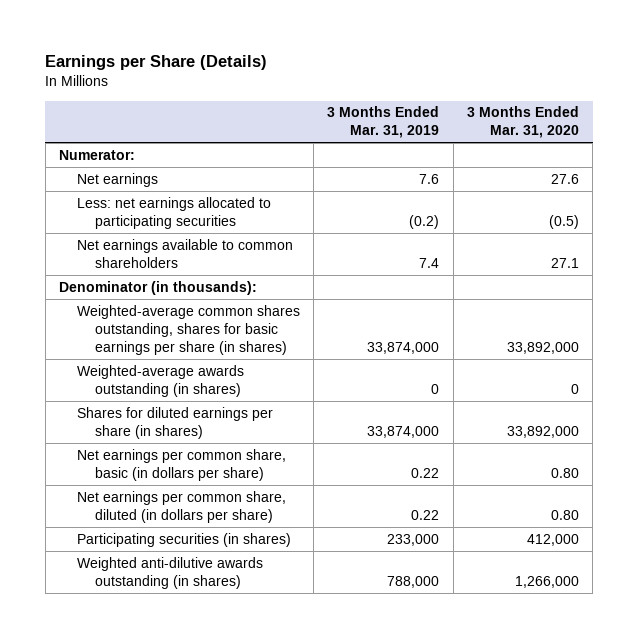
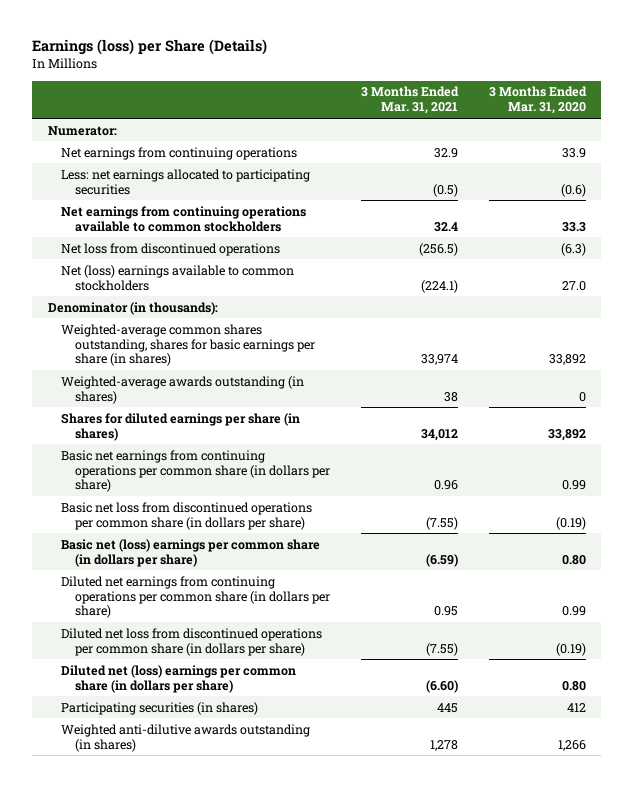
- Earnings per Share (Details)
+ Earnings (loss) per Share (Details)
- | 3 Months Ended Mar. 31, 2019 | 3 Months Ended Mar. 31, 2020
+ | 3 Months Ended Mar. 31, 2021 | 3 Months Ended Mar. 31, 2020
- Net earnings | 7.6 | 27.6
- Less: net earnings allocated to participating securities | (0.2) | (0.5)
- Net earnings available to common shareholders | 7.4 | 27.1
+ Net earnings from continuing operations | 32.9 | 33.9
+ Less: net earnings allocated to participating securities | (0.5) | (0.6)
+ Net earnings from continuing operations available to common stockholders | 32.4 | 33.3
+ Net loss from discontinued operations | (256.5) | (6.3)
+ Net (loss) earnings available to common stockholders | (224.1) | 27.0
- Weighted-average common shares outstanding, shares for basic earnings per share (in shares) | 33,874,000 | 33,892,000
+ Weighted-average common shares outstanding, shares for basic earnings per share (in shares) | 33,974 | 33,892
- Shares for diluted earnings per share (in shares) | 33,874,000 | 33,892,000
- Net earnings per common share, basic (in dollars per share) | 0.22 | 0.80
- Net earnings per common share, diluted (in dollars per share) | 0.22 | 0.80
- Participating securities (in shares) | 233,000 | 412,000
- Weighted anti-dilutive awards outstanding (in shares) | 788,000 | 1,266,000
+ Shares for diluted earnings per share (in shares) | 34,012 | 33,892
+ Basic net earnings from continuing operations per common share (in dollars per share) | 0.96 | 0.99
+ Basic net loss from discontinued operations per common share (in dollars per share) | (7.55) | (0.19)
+ Basic net (loss) earnings per common share (in dollars per share) | (6.59) | 0.80
+ Diluted net earnings from continuing operations per common share (in dollars per share) | 0.95 | 0.99
+ Diluted net loss from discontinued operations per common share (in dollars per share) | (7.55) | (0.19)
+ Diluted net (loss) earnings per common share (in dollars per share) | (6.60) | 0.80
+ Participating securities (in shares) | 445 | 412
+ Weighted anti-dilutive awards outstanding (in shares) | 1,278 | 1,266

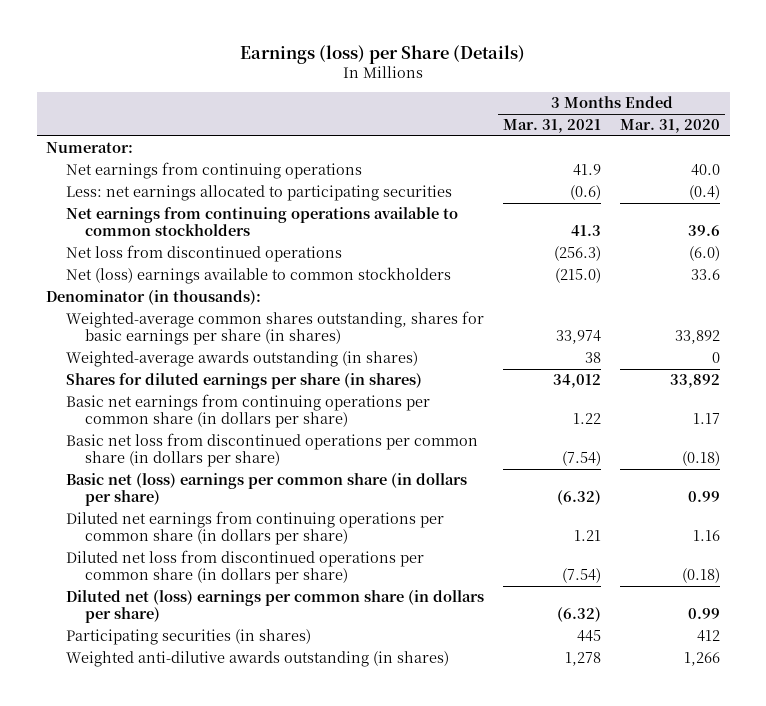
- Net earnings from continuing operations | 32.9 | 33.9
- Less: net earnings allocated to participating securities | (0.5) | (0.6)
- Net earnings from continuing operations available to common stockholders | 32.4 | 33.3
- Net loss from discontinued operations | (256.5) | (6.3)
- Net (loss) earnings available to common stockholders | (224.1) | 27.0
+ Net earnings from continuing operations | 41.9 | 40.0
+ Less: net earnings allocated to participating securities | (0.6) | (0.4)
+ Net earnings from continuing operations available to common stockholders | 41.3 | 39.6
+ Net loss from discontinued operations | (256.3) | (6.0)
+ Net (loss) earnings available to common stockholders | (215.0) | 33.6
- Basic net earnings from continuing operations per common share (in dollars per share) | 0.96 | 0.99
- Basic net loss from discontinued operations per common share (in dollars per share) | (7.55) | (0.19)
- Basic net (loss) earnings per common share (in dollars per share) | (6.59) | 0.80
- Diluted net earnings from continuing operations per common share (in dollars per share) | 0.95 | 0.99
- Diluted net loss from discontinued operations per common share (in dollars per share) | (7.55) | (0.19)
- Diluted net (loss) earnings per common share (in dollars per share) | (6.60) | 0.80
+ Basic net earnings from continuing operations per common share (in dollars per share) | 1.22 | 1.17
+ Basic net loss from discontinued operations per common share (in dollars per share) | (7.54) | (0.18)
+ Basic net (loss) earnings per common share (in dollars per share) | (6.32) | 0.99
+ Diluted net earnings from continuing operations per common share (in dollars per share) | 1.21 | 1.16
+ Diluted net loss from discontinued operations per common share (in dollars per share) | (7.54) | (0.18)
+ Diluted net (loss) earnings per common share (in dollars per share) | (6.32) | 0.99

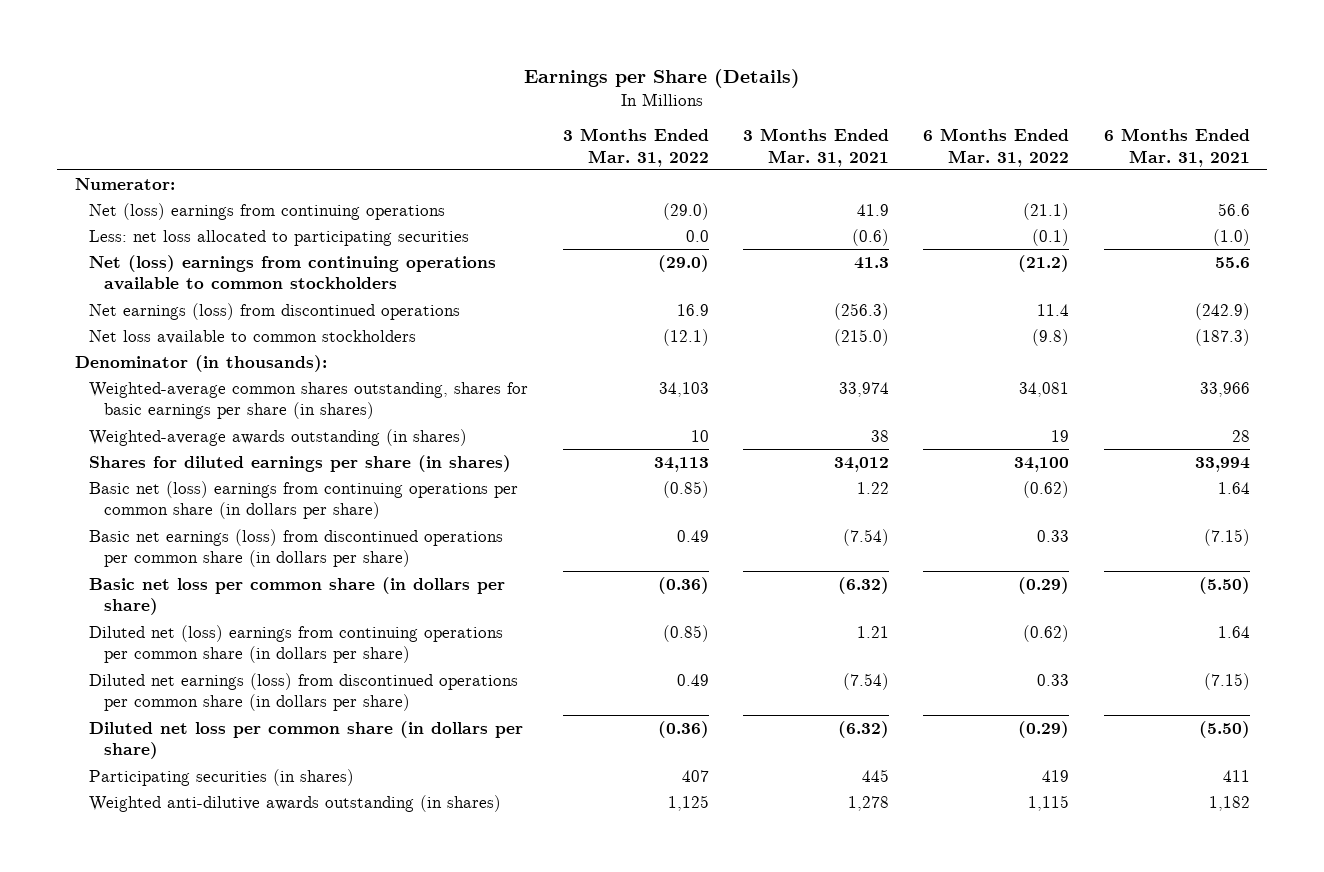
- Earnings (loss) per Share (Details)
+ Earnings per Share (Details)
- | 3 Months Ended Mar. 31, 2021 | 3 Months Ended Mar. 31, 2020
+ | 3 Months Ended Mar. 31, 2022 | 3 Months Ended Mar. 31, 2021 | 6 Months Ended Mar. 31, 2022 | 6 Months Ended Mar. 31, 2021
- Net earnings from continuing operations | 41.9 | 40.0
- Less: net earnings allocated to participating securities | (0.6) | (0.4)
- Net earnings from continuing operations available to common stockholders | 41.3 | 39.6
- Net loss from discontinued operations | (256.3) | (6.0)
- Net (loss) earnings available to common stockholders | (215.0) | 33.6
+ Net (loss) earnings from continuing operations | (29.0) | 41.9 | (21.1) | 56.6
+ Less: net loss allocated to participating securities | 0.0 | (0.6) | (0.1) | (1.0)
+ Net (loss) earnings from continuing operations available to common stockholders | (29.0) | 41.3 | (21.2) | 55.6
+ Net earnings (loss) from discontinued operations | 16.9 | (256.3) | 11.4 | (242.9)
+ Net loss available to common stockholders | (12.1) | (215.0) | (9.8) | (187.3)
- Basic net earnings from continuing operations per common share (in dollars per share) | 1.22 | 1.17
- Basic net loss from discontinued operations per common share (in dollars per share) | (7.54) | (0.18)
- Basic net (loss) earnings per common share (in dollars per share) | (6.32) | 0.99
- Diluted net earnings from continuing operations per common share (in dollars per share) | 1.21 | 1.16
- Diluted net loss from discontinued operations per common share (in dollars per share) | (7.54) | (0.18)
- Diluted net (loss) earnings per common share (in dollars per share) | (6.32) | 0.99
+ Basic net (loss) earnings from continuing operations per common share (in dollars per share) | (0.85) | 1.22 | (0.62) | 1.64
+ Basic net earnings (loss) from discontinued operations per common share (in dollars per share) | 0.49 | (7.54) | 0.33 | (7.15)
+ Basic net loss per common share (in dollars per share) | (0.36) | (6.32) | (0.29) | (5.50)
+ Diluted net (loss) earnings from continuing operations per common share (in dollars per share) | (0.85) | 1.21 | (0.62) | 1.64
+ Diluted net earnings (loss) from discontinued operations per common share (in dollars per share) | 0.49 | (7.54) | 0.33 | (7.15)
+ Diluted net loss per common share (in dollars per share) | (0.36) | (6.32) | (0.29) | (5.50)

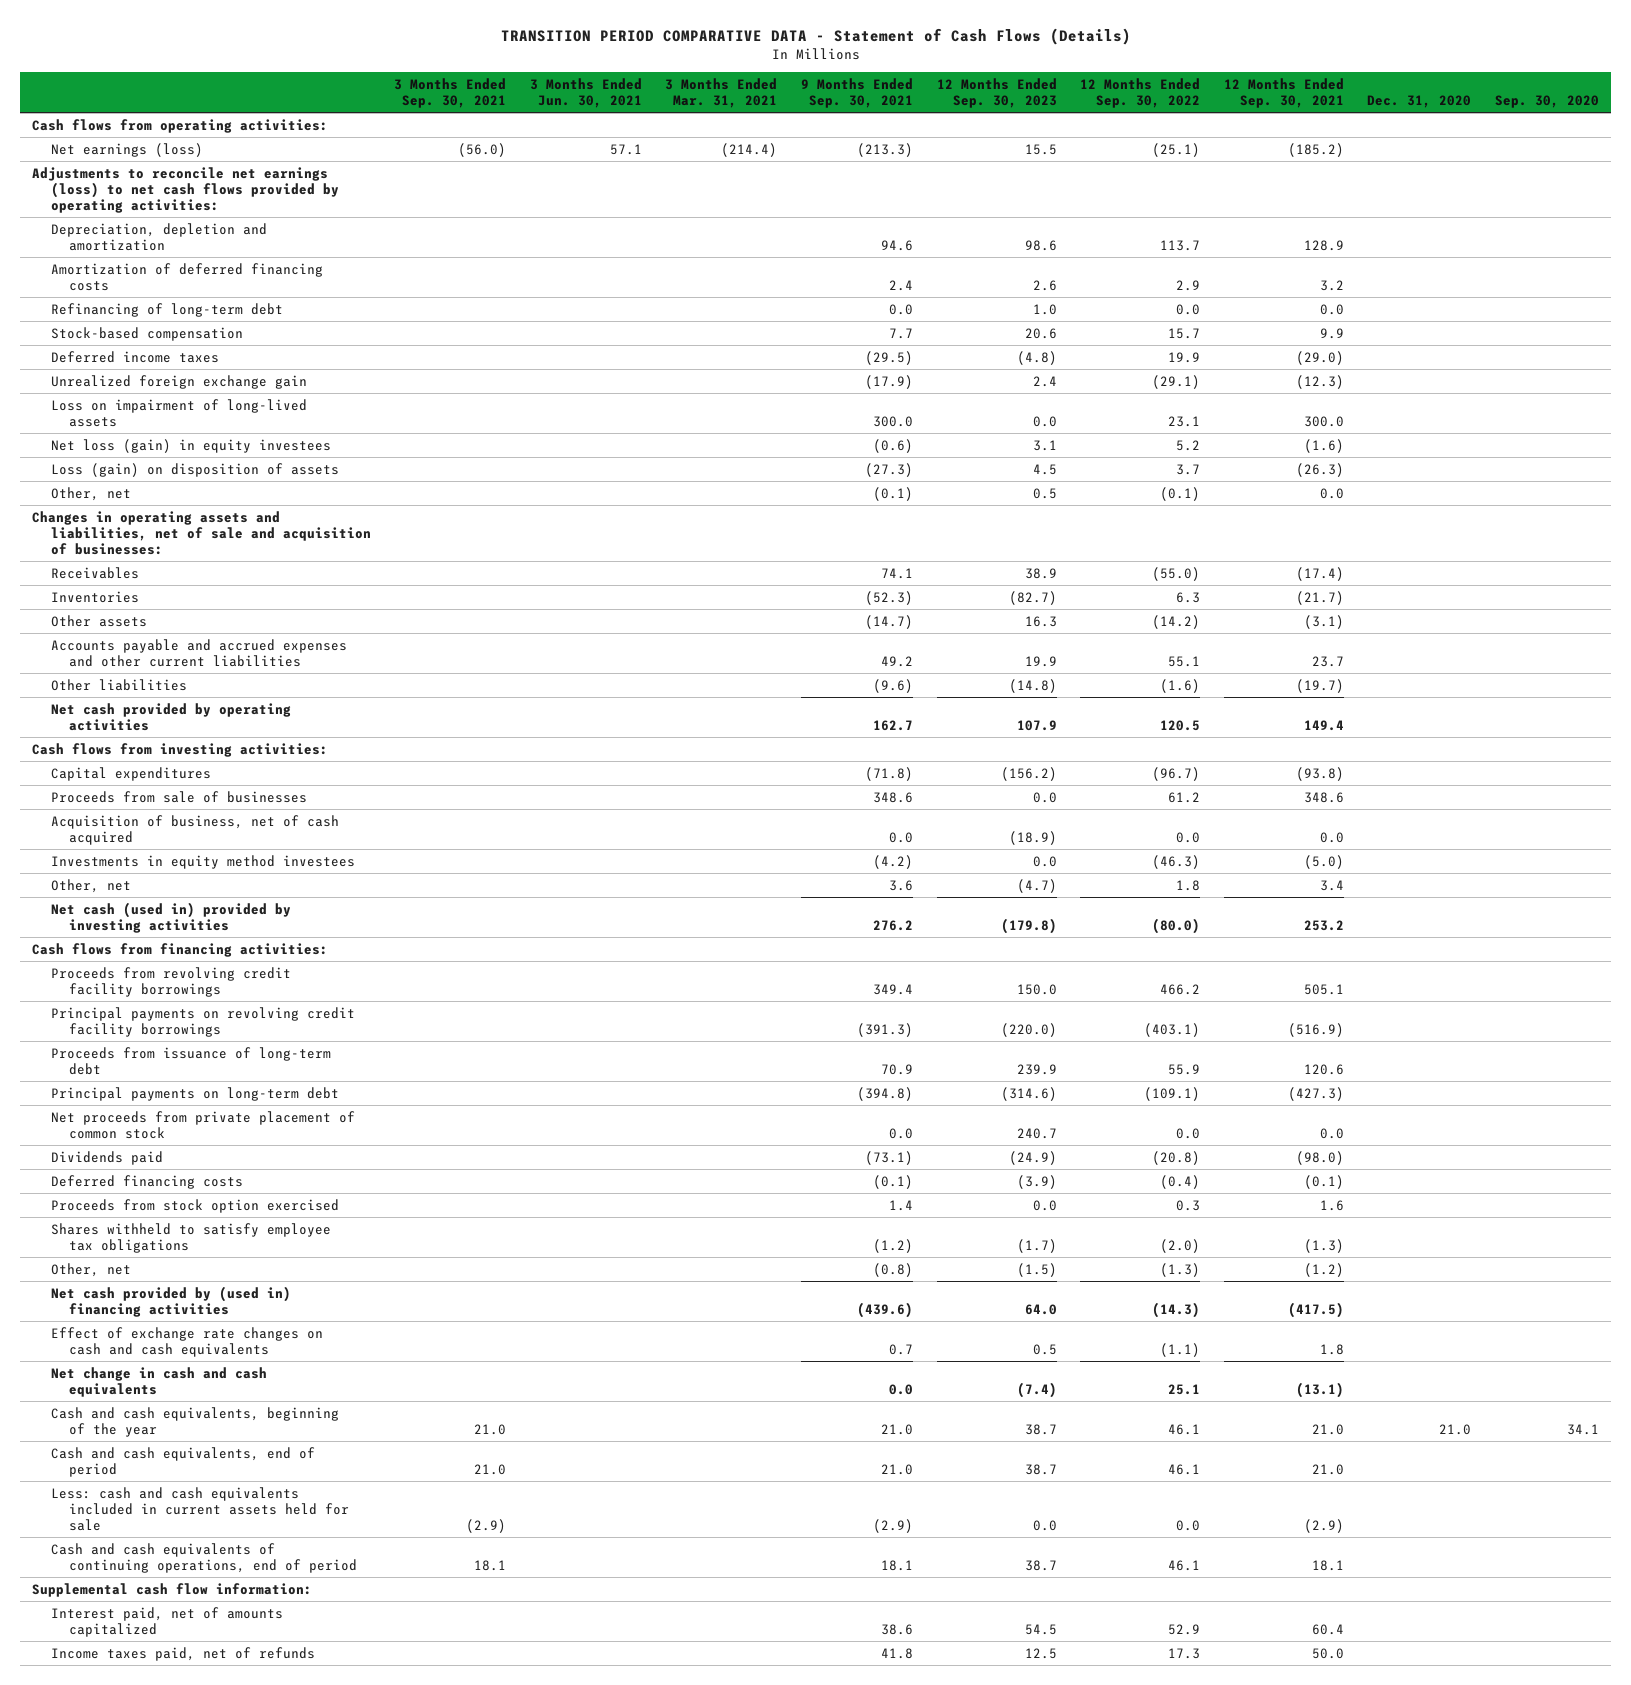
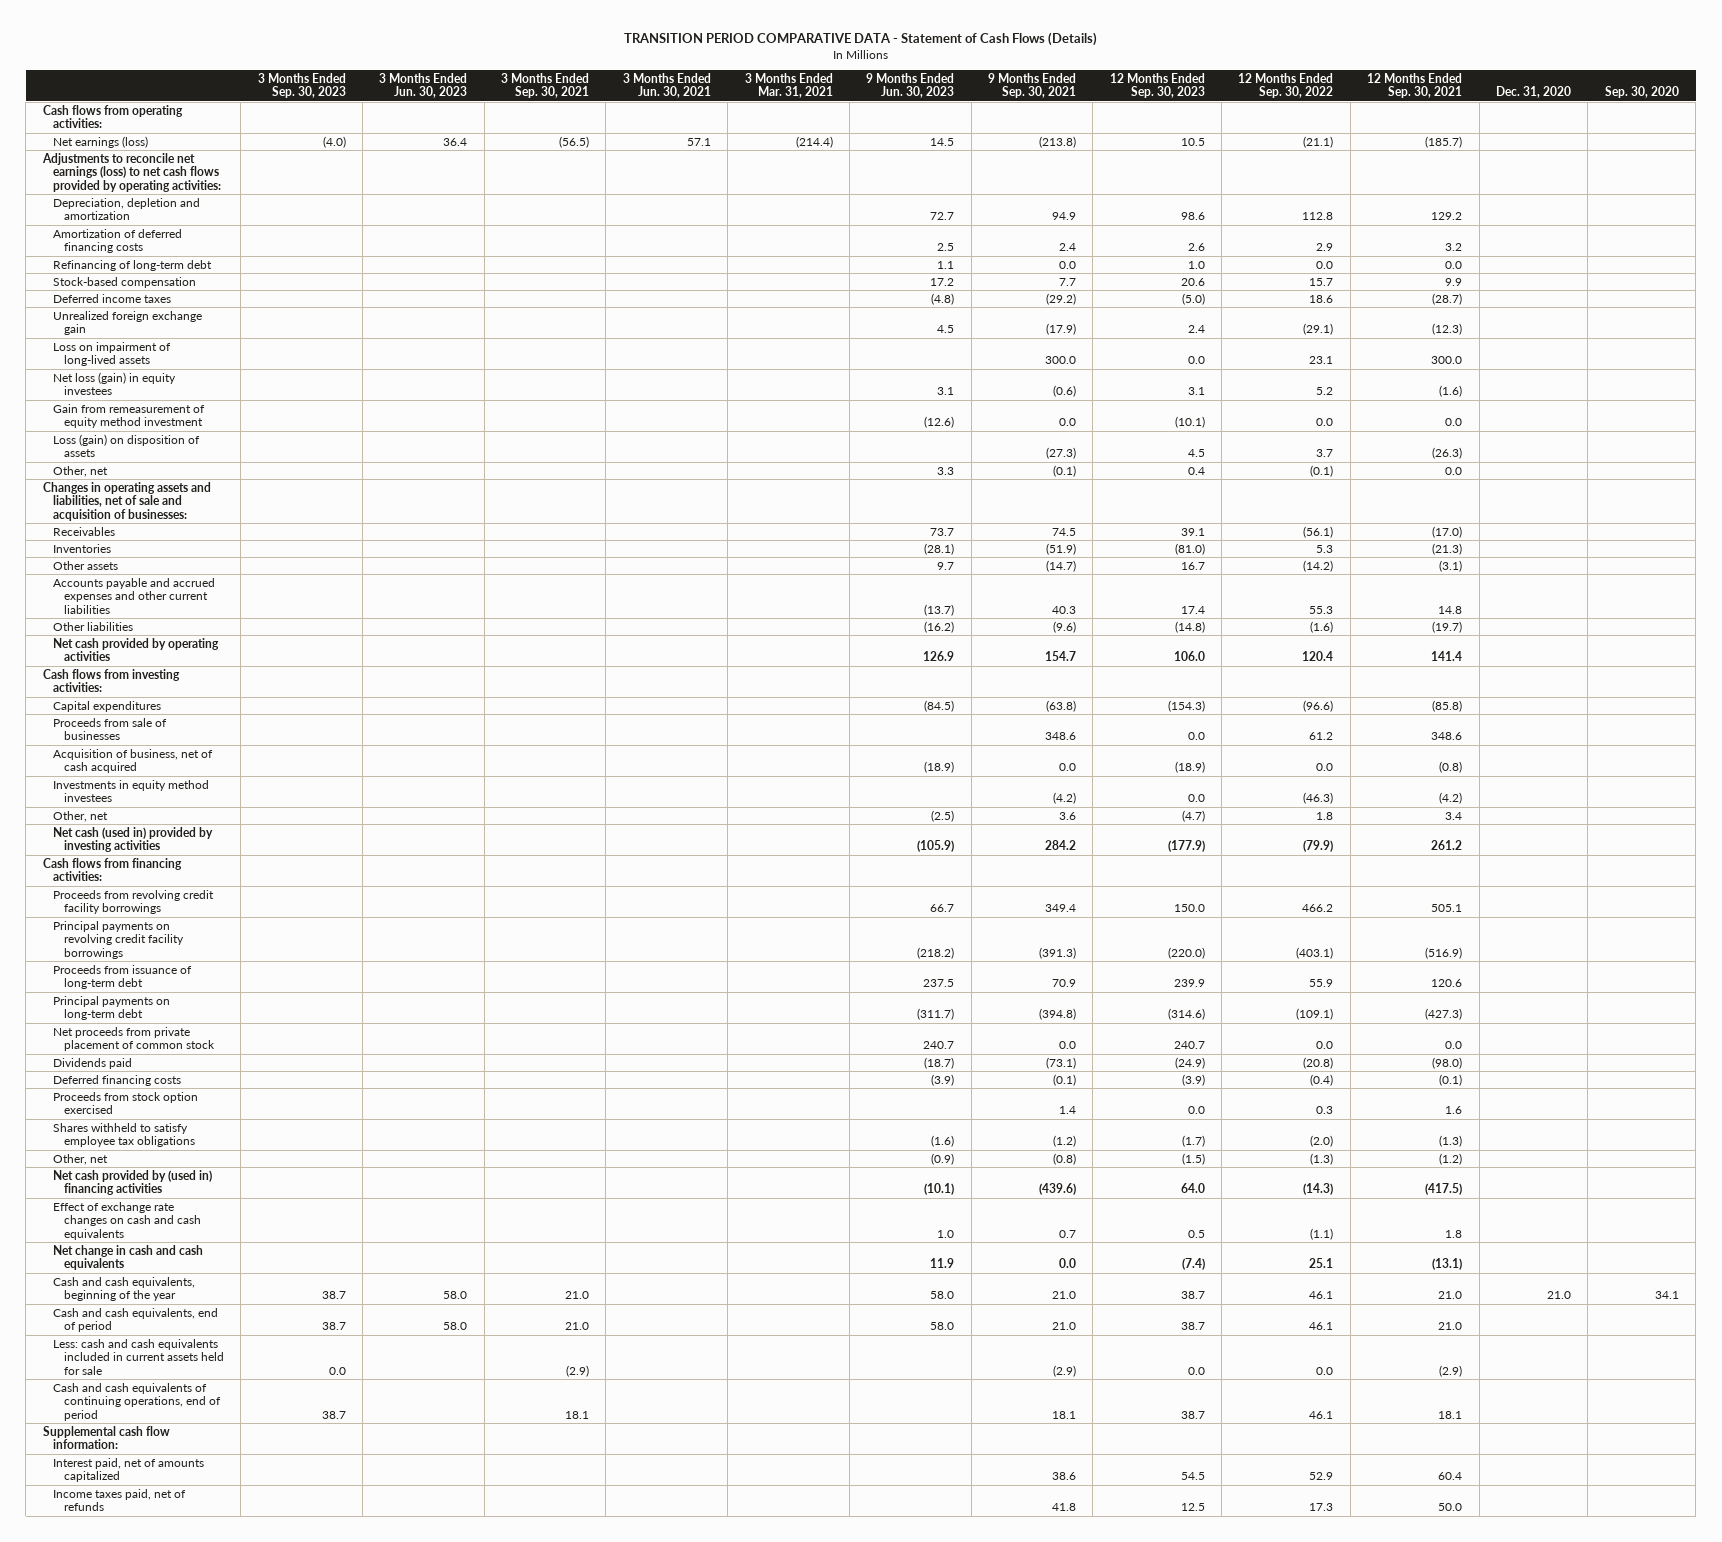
- | 3 Months Ended Sep. 30, 2021 | 3 Months Ended Jun. 30, 2021 | 3 Months Ended Mar. 31, 2021 | 9 Months Ended Sep. 30, 2021 | 12 Months Ended Sep. 30, 2023 | 12 Months Ended Sep. 30, 2022 | 12 Months Ended Sep. 30, 2021 | Dec. 31, 2020 | Sep. 30, 2020
+ | 3 Months Ended Sep. 30, 2023 | 3 Months Ended Jun. 30, 2023 | 3 Months Ended Sep. 30, 2021 | 3 Months Ended Jun. 30, 2021 | 3 Months Ended Mar. 31, 2021 | 9 Months Ended Jun. 30, 2023 | 9 Months Ended Sep. 30, 2021 | 12 Months Ended Sep. 30, 2023 | 12 Months Ended Sep. 30, 2022 | 12 Months Ended Sep. 30, 2021 | Dec. 31, 2020 | Sep. 30, 2020
- Net earnings (loss) | (56.0) | 57.1 | (214.4) | (213.3) | 15.5 | (25.1) | (185.2) | |
+ Net earnings (loss) | (4.0) | 36.4 | (56.5) | 57.1 | (214.4) | 14.5 | (213.8) | 10.5 | (21.1) | (185.7) | |
- Depreciation, depletion and amortization | | | | 94.6 | 98.6 | 113.7 | 128.9 | |
+ Depreciation, depletion and amortization | | | | | | 72.7 | 94.9 | 98.6 | 112.8 | 129.2 | |
- Deferred income taxes | | | | (29.5) | (4.8) | 19.9 | (29.0) | |
+ Deferred income taxes | | | | | | (4.8) | (29.2) | (5.0) | 18.6 | (28.7) | |
+ Gain from remeasurement of equity method investment | | | | | | (12.6) | 0.0 | (10.1) | 0.0 | 0.0 | |
- Other, net | | | | (0.1) | 0.5 | (0.1) | 0.0 | |
+ Other, net | | | | | | 3.3 | (0.1) | 0.4 | (0.1) | 0.0 | |
- Receivables | | | | 74.1 | 38.9 | (55.0) | (17.4) | |
- Inventories | | | | (52.3) | (82.7) | 6.3 | (21.7) | |
- Other assets | | | | (14.7) | 16.3 | (14.2) | (3.1) | |
- Accounts payable and accrued expenses and other current liabilities | | | | 49.2 | 19.9 | 55.1 | 23.7 | |
+ Receivables | | | | | | 73.7 | 74.5 | 39.1 | (56.1) | (17.0) | |
+ Inventories | | | | | | (28.1) | (51.9) | (81.0) | 5.3 | (21.3) | |
+ Other assets | | | | | | 9.7 | (14.7) | 16.7 | (14.2) | (3.1) | |
+ Accounts payable and accrued expenses and other current liabilities | | | | | | (13.7) | 40.3 | 17.4 | 55.3 | 14.8 | |
- Net cash provided by operating activities | | | | 162.7 | 107.9 | 120.5 | 149.4 | |
+ Net cash provided by operating activities | | | | | | 126.9 | 154.7 | 106.0 | 120.4 | 141.4 | |
- Capital expenditures | | | | (71.8) | (156.2) | (96.7) | (93.8) | |
+ Capital expenditures | | | | | | (84.5) | (63.8) | (154.3) | (96.6) | (85.8) | |
- Acquisition of business, net of cash acquired | | | | 0.0 | (18.9) | 0.0 | 0.0 | |
- Investments in equity method investees | | | | (4.2) | 0.0 | (46.3) | (5.0) | |
+ Acquisition of business, net of cash acquired | | | | | | (18.9) | 0.0 | (18.9) | 0.0 | (0.8) | |
+ Investments in equity method investees | | | | | | | (4.2) | 0.0 | (46.3) | (4.2) | |
- Net cash (used in) provided by investing activities | | | | 276.2 | (179.8) | (80.0) | 253.2 | |
+ Net cash (used in) provided by investing activities | | | | | | (105.9) | 284.2 | (177.9) | (79.9) | 261.2 | |

